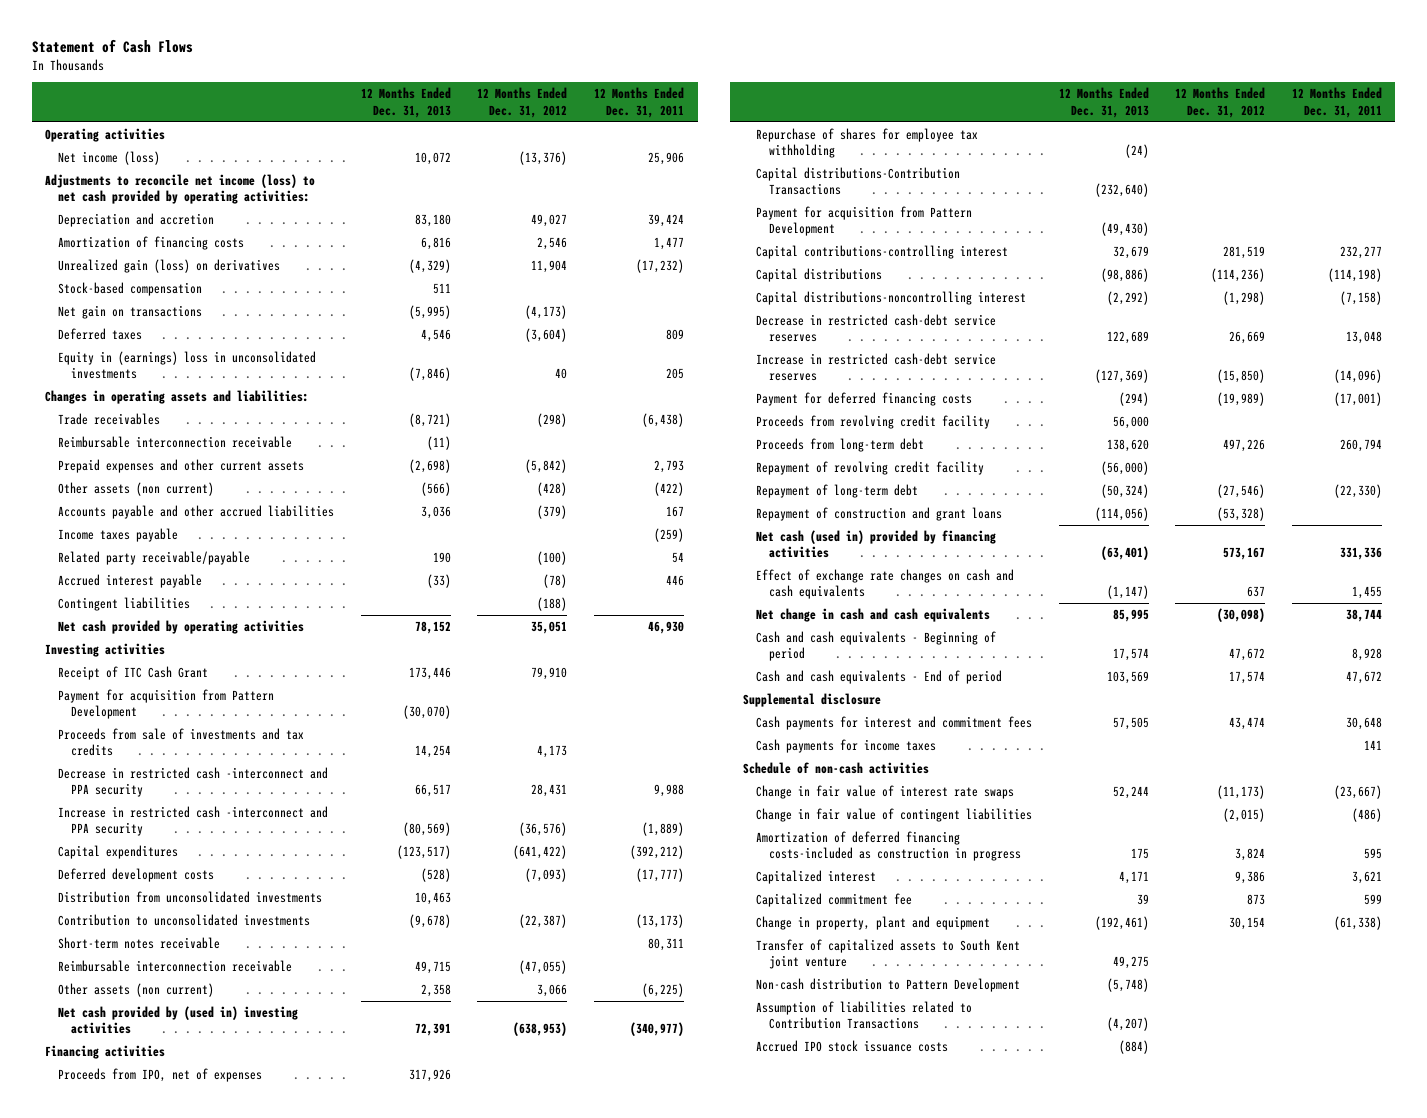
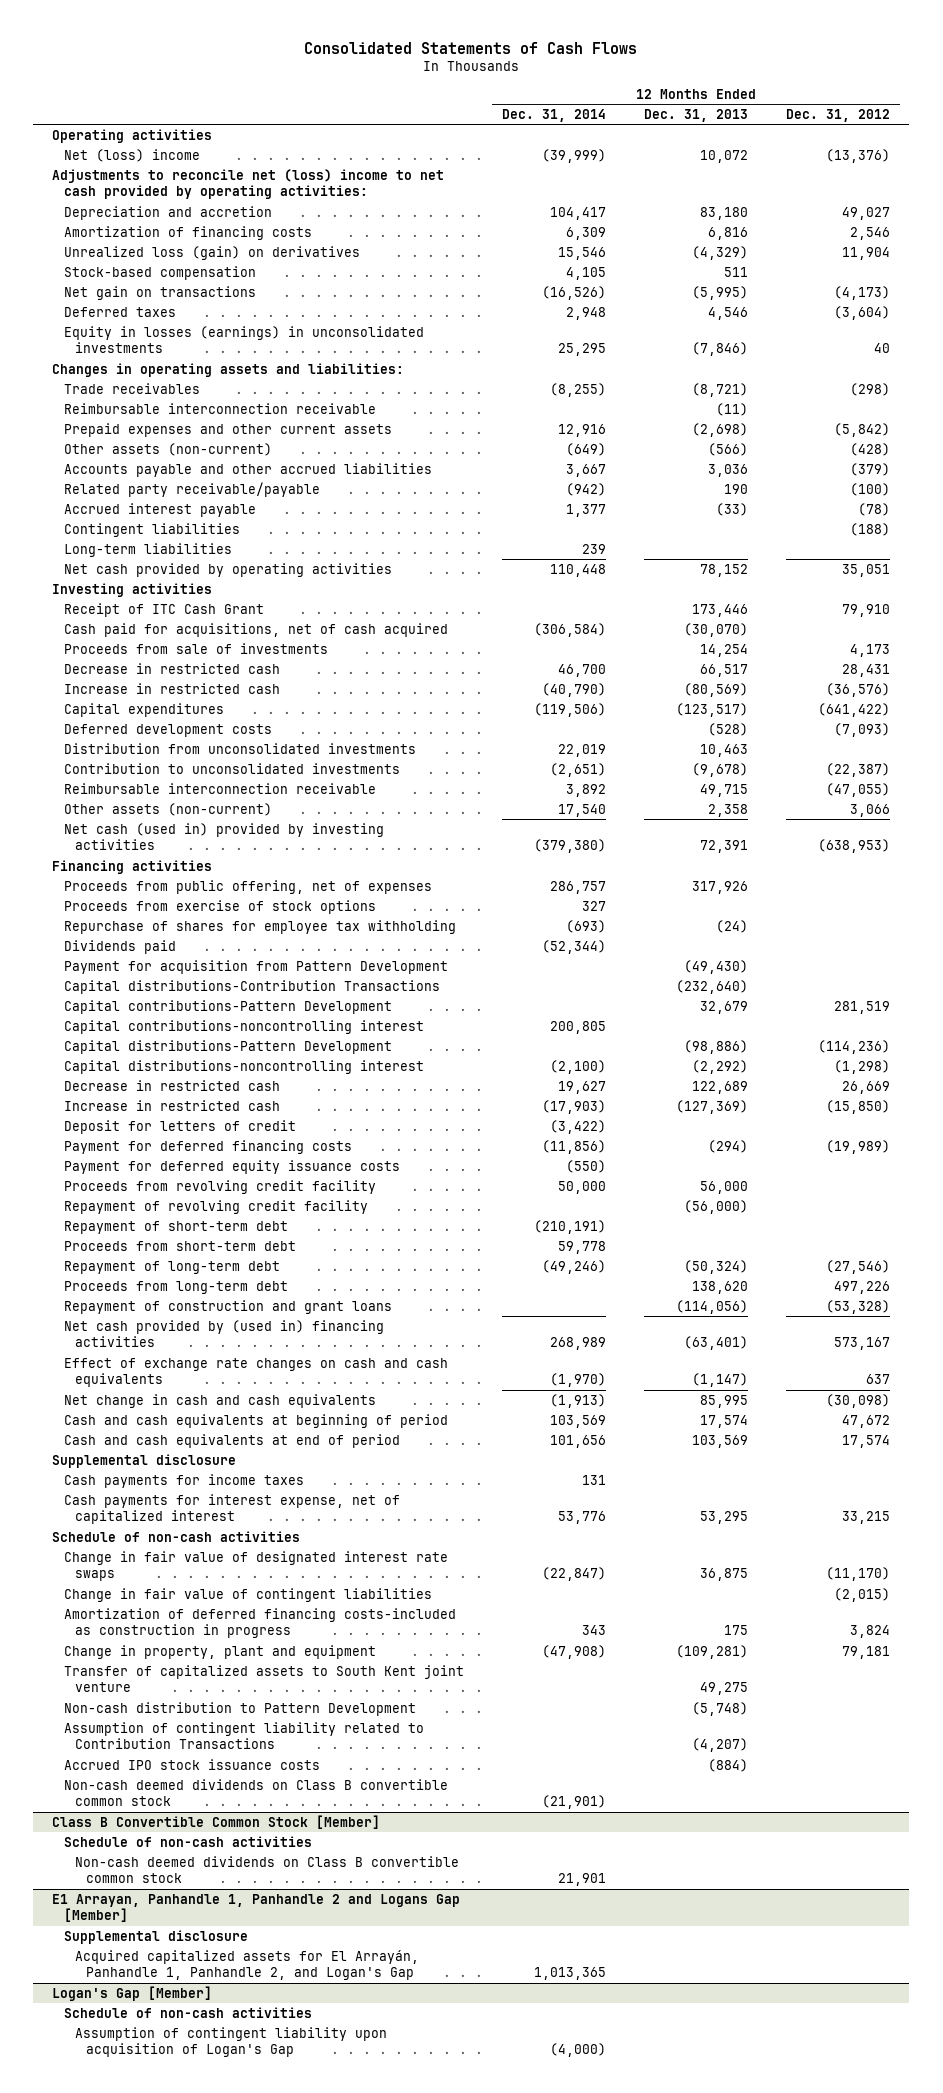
- Statement of Cash Flows
+ Consolidated Statements of Cash Flows
- | 12 Months Ended Dec. 31, 2013 | 12 Months Ended Dec. 31, 2012 | 12 Months Ended Dec. 31, 2011
+ | 12 Months Ended Dec. 31, 2014 | 12 Months Ended Dec. 31, 2013 | 12 Months Ended Dec. 31, 2012
- Net income (loss) | 10,072 | (13,376) | 25,906
- Adjustments to reconcile net income (loss) to net cash provided by operating activities:
+ Net (loss) income | (39,999) | 10,072 | (13,376)
+ Adjustments to reconcile net (loss) income to net cash provided by operating activities:
- Unrealized gain (loss) on derivatives | (4,329) | 11,904 | (17,232)
+ Unrealized loss (gain) on derivatives | 15,546 | (4,329) | 11,904
- Equity in (earnings) loss in unconsolidated investments | (7,846) | 40 | 205
+ Equity in losses (earnings) in unconsolidated investments | 25,295 | (7,846) | 40
- Other assets (non current) | (566) | (428) | (422)
+ Other assets (non-current) | (649) | (566) | (428)
- Income taxes payable | | | (259)
+ Long-term liabilities | 239 | |
- Payment for acquisition from Pattern Development | (30,070) | |
- Proceeds from sale of investments and tax credits | 14,254 | 4,173 |
- Decrease in restricted cash -interconnect and PPA security | 66,517 | 28,431 | 9,988
- Increase in restricted cash -interconnect and PPA security | (80,569) | (36,576) | (1,889)
+ Cash paid for acquisitions, net of cash acquired | (306,584) | (30,070) |
+ Proceeds from sale of investments | | 14,254 | 4,173
+ Decrease in restricted cash | 46,700 | 66,517 | 28,431
+ Increase in restricted cash | (40,790) | (80,569) | (36,576)
- Short-term notes receivable | | | 80,311
- Other assets (non current) | 2,358 | 3,066 | (6,225)
- Net cash provided by (used in) investing activities | 72,391 | (638,953) | (340,977)
+ Other assets (non-current) | 17,540 | 2,358 | 3,066
+ Net cash (used in) provided by investing activities | (379,380) | 72,391 | (638,953)
- Proceeds from IPO, net of expenses | 317,926 | |
+ Proceeds from public offering, net of expenses | 286,757 | 317,926 |
+ Proceeds from exercise of stock options | 327 | |
+ Dividends paid | (52,344) | |
- Capital contributions-controlling interest | 32,679 | 281,519 | 232,277
- Capital distributions | (98,886) | (114,236) | (114,198)
moved down: Capital distributions-Contribution Transactions | | (232,640) |
+ Capital contributions-Pattern Development | | 32,679 | 281,519
+ Capital contributions-noncontrolling interest | 200,805 | |
+ Capital distributions-Pattern Development | | (98,886) | (114,236)
- Decrease in restricted cash-debt service reserves | 122,689 | 26,669 | 13,048
- Increase in restricted cash-debt service reserves | (127,369) | (15,850) | (14,096)
+ Decrease in restricted cash | 19,627 | 122,689 | 26,669
+ Increase in restricted cash | (17,903) | (127,369) | (15,850)
+ Deposit for letters of credit | (3,422) | |
+ Payment for deferred equity issuance costs | (550) | |
+ Repayment of short-term debt | (210,191) | |
+ Proceeds from short-term debt | 59,778 | |
moved down: Proceeds from long-term debt | | 138,620 | 497,226
- Net cash (used in) provided by financing activities | (63,401) | 573,167 | 331,336
+ Net cash provided by (used in) financing activities | 268,989 | (63,401) | 573,167
- Cash and cash equivalents - Beginning of period | 17,574 | 47,672 | 8,928
- Cash and cash equivalents - End of period | 103,569 | 17,574 | 47,672
+ Cash and cash equivalents at beginning of period | 103,569 | 17,574 | 47,672
+ Cash and cash equivalents at end of period | 101,656 | 103,569 | 17,574
- Cash payments for interest and commitment fees | 57,505 | 43,474 | 30,648
+ Cash payments for interest expense, net of capitalized interest | 53,776 | 53,295 | 33,215
- Change in fair value of interest rate swaps | 52,244 | (11,173) | (23,667)
+ Change in fair value of designated interest rate swaps | (22,847) | 36,875 | (11,170)
- Capitalized interest | 4,171 | 9,386 | 3,621
- Capitalized commitment fee | 39 | 873 | 599
- Change in property, plant and equipment | (192,461) | 30,154 | (61,338)
+ Change in property, plant and equipment | (47,908) | (109,281) | 79,181
- Assumption of liabilities related to Contribution Transactions | (4,207) | |
+ Assumption of contingent liability related to Contribution Transactions | | (4,207) |
+ Non-cash deemed dividends on Class B convertible common stock | (21,901) | |
+ Class B Convertible Common Stock [Member]
+ Schedule of non-cash activities
+ Non-cash deemed dividends on Class B convertible common stock | 21,901 | |
+ E1 Arrayan, Panhandle 1, Panhandle 2 and Logans Gap [Member]
+ Supplemental disclosure
+ Acquired capitalized assets for El Arrayán, Panhandle 1, Panhandle 2, and Logan's Gap | 1,013,365 | |
+ Logan's Gap [Member]
+ Schedule of non-cash activities
+ Assumption of contingent liability upon acquisition of Logan's Gap | (4,000) | |

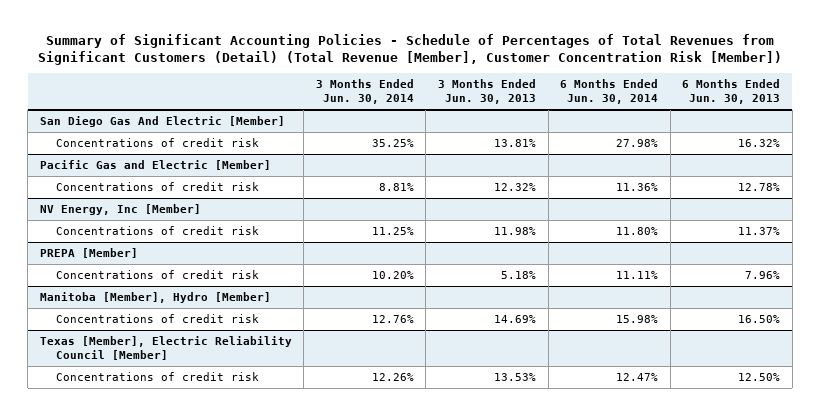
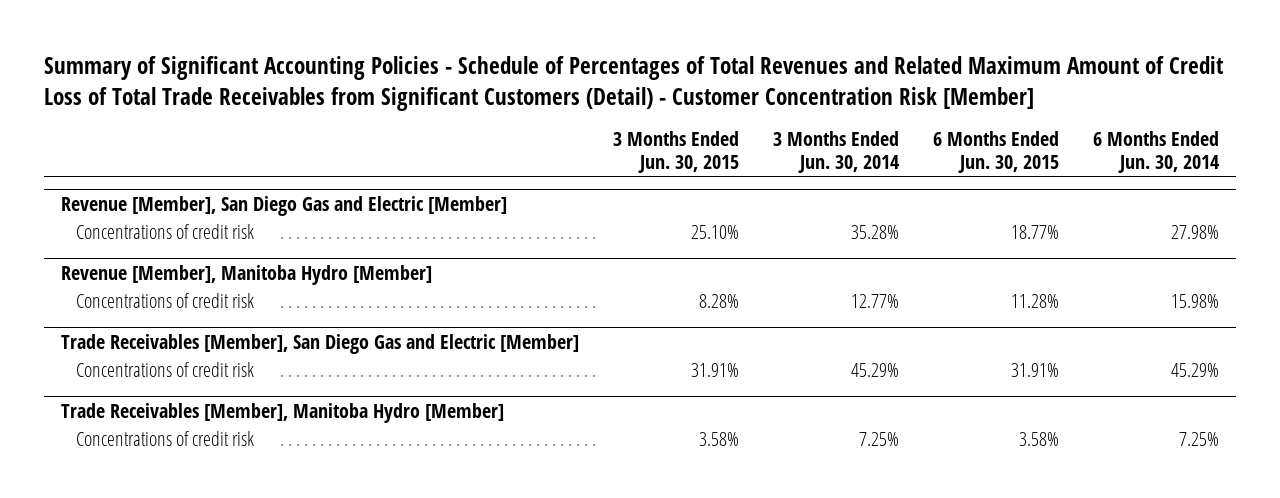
- Summary of Significant Accounting Policies - Schedule of Percentages of Total Revenues from Significant Customers (Detail) (Total Revenue [Member], Customer Concentration Risk [Member])
+ Summary of Significant Accounting Policies - Schedule of Percentages of Total Revenues and Related Maximum Amount of Credit Loss of Total Trade Receivables from Significant Customers (Detail) - Customer Concentration Risk [Member]
- | 3 Months Ended Jun. 30, 2014 | 3 Months Ended Jun. 30, 2013 | 6 Months Ended Jun. 30, 2014 | 6 Months Ended Jun. 30, 2013
+ | 3 Months Ended Jun. 30, 2015 | 3 Months Ended Jun. 30, 2014 | 6 Months Ended Jun. 30, 2015 | 6 Months Ended Jun. 30, 2014
- San Diego Gas And Electric [Member]
- Concentrations of credit risk | 35.25% | 13.81% | 27.98% | 16.32%
- Pacific Gas and Electric [Member]
- Concentrations of credit risk | 8.81% | 12.32% | 11.36% | 12.78%
- NV Energy, Inc [Member]
- Concentrations of credit risk | 11.25% | 11.98% | 11.80% | 11.37%
- PREPA [Member]
- Concentrations of credit risk | 10.20% | 5.18% | 11.11% | 7.96%
- Manitoba [Member], Hydro [Member]
- Concentrations of credit risk | 12.76% | 14.69% | 15.98% | 16.50%
- Texas [Member], Electric Reliability Council [Member]
- Concentrations of credit risk | 12.26% | 13.53% | 12.47% | 12.50%
+ Revenue [Member], San Diego Gas and Electric [Member]
+ Concentrations of credit risk | 25.10% | 35.28% | 18.77% | 27.98%
+ Revenue [Member], Manitoba Hydro [Member]
+ Concentrations of credit risk | 8.28% | 12.77% | 11.28% | 15.98%
+ Trade Receivables [Member], San Diego Gas and Electric [Member]
+ Concentrations of credit risk | 31.91% | 45.29% | 31.91% | 45.29%
+ Trade Receivables [Member], Manitoba Hydro [Member]
+ Concentrations of credit risk | 3.58% | 7.25% | 3.58% | 7.25%

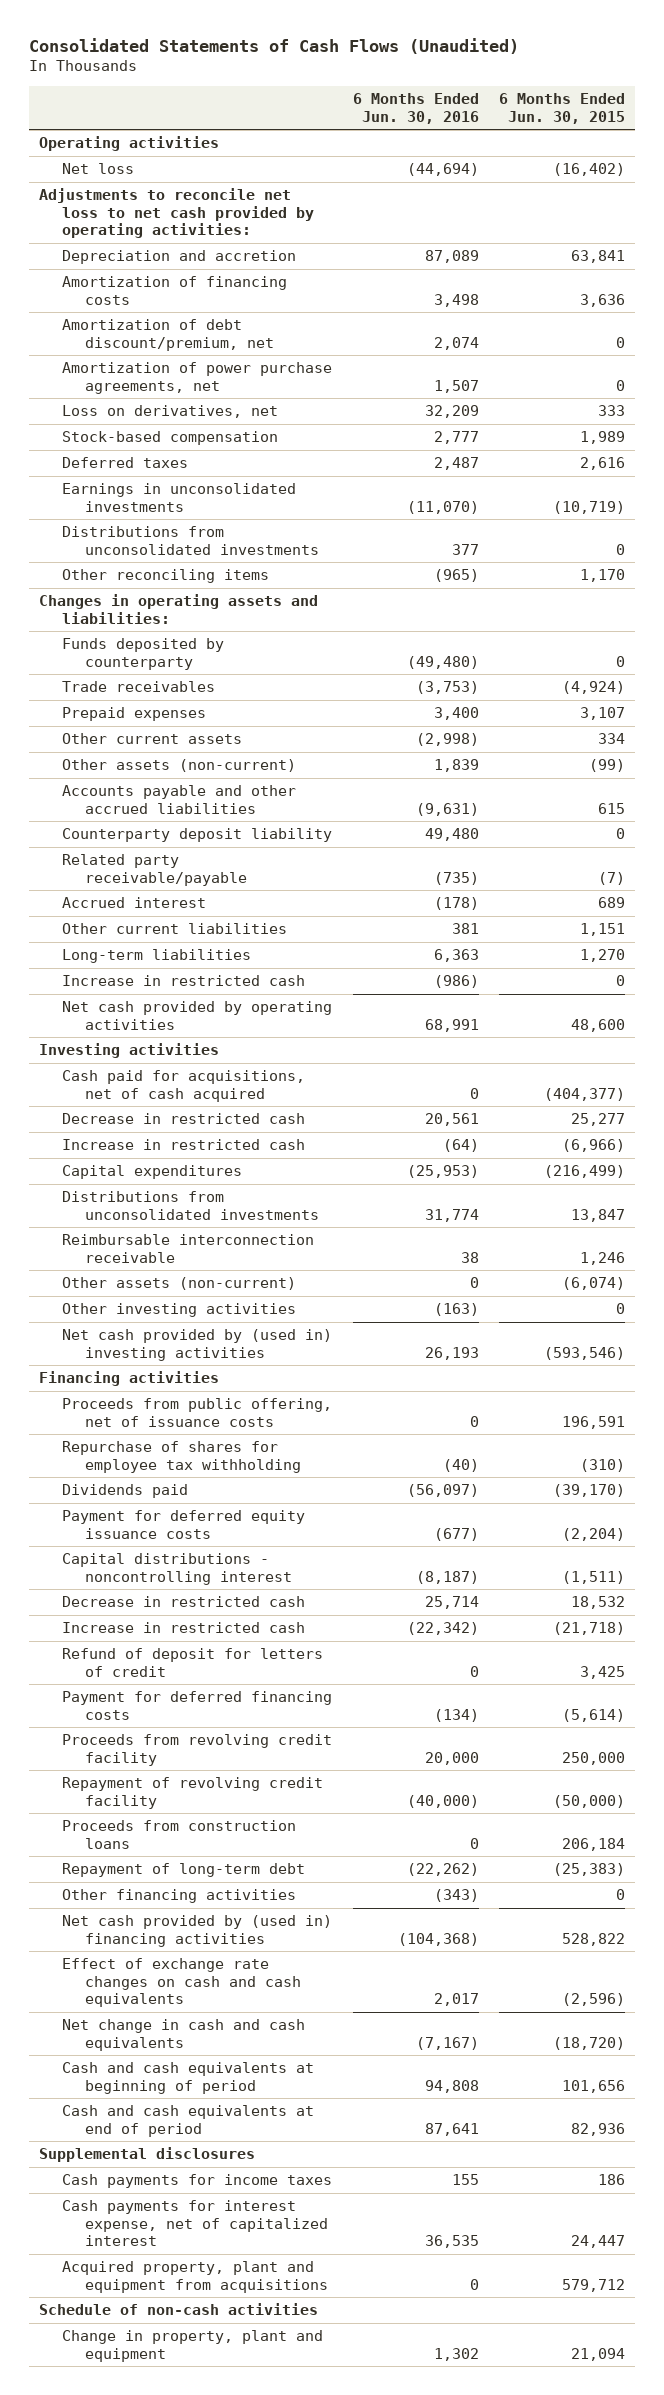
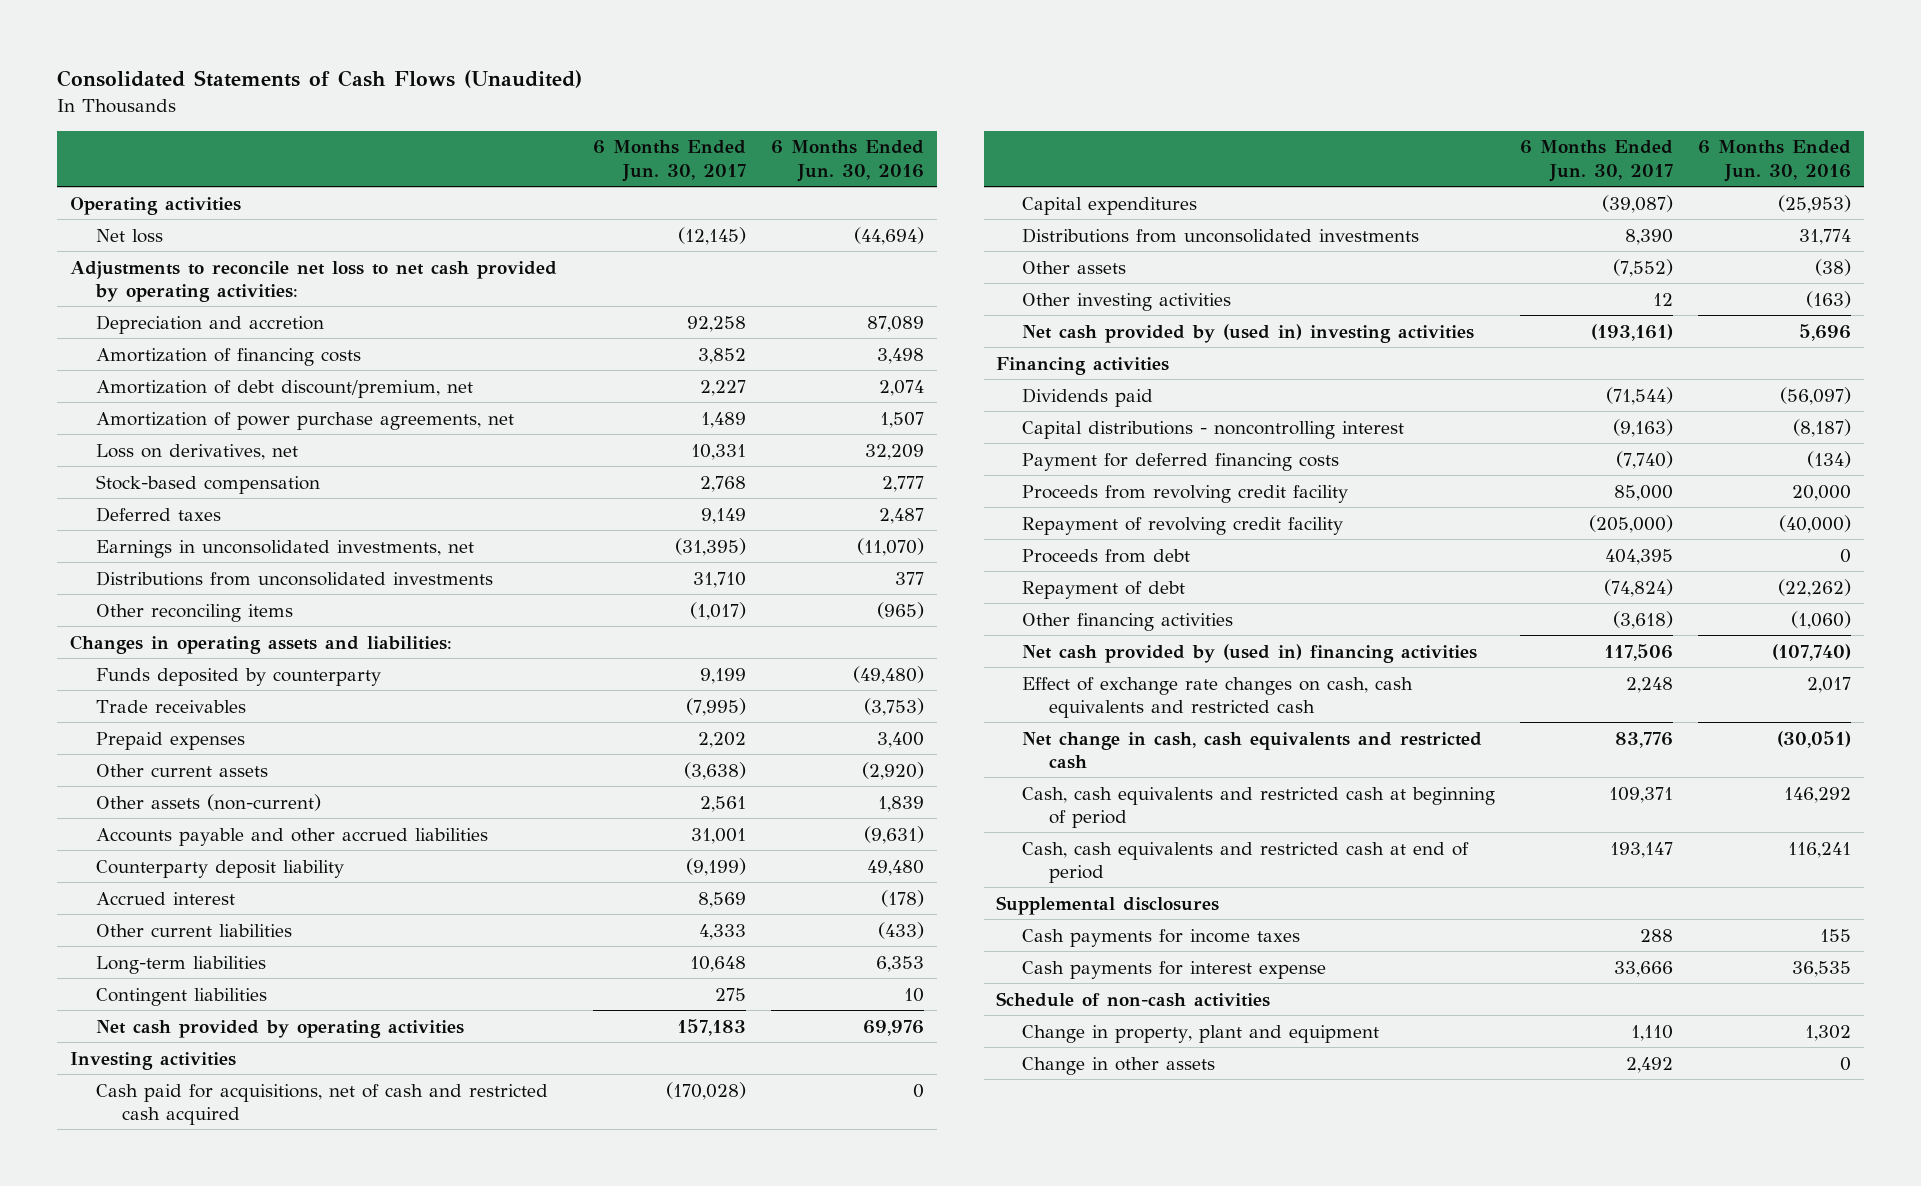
- | 6 Months Ended Jun. 30, 2016 | 6 Months Ended Jun. 30, 2015
+ | 6 Months Ended Jun. 30, 2017 | 6 Months Ended Jun. 30, 2016
- Earnings in unconsolidated investments | (11,070) | (10,719)
+ Earnings in unconsolidated investments, net | (31,395) | (11,070)
- Other current assets | (2,998) | 334
+ Other current assets | (3,638) | (2,920)
- Related party receivable/payable | (735) | (7)
- Other current liabilities | 381 | 1,151
- Long-term liabilities | 6,363 | 1,270
- Increase in restricted cash | (986) | 0
- Net cash provided by operating activities | 68,991 | 48,600
+ Other current liabilities | 4,333 | (433)
+ Long-term liabilities | 10,648 | 6,353
+ Contingent liabilities | 275 | 10
+ Net cash provided by operating activities | 157,183 | 69,976
- Cash paid for acquisitions, net of cash acquired | 0 | (404,377)
- Decrease in restricted cash | 20,561 | 25,277
- Increase in restricted cash | (64) | (6,966)
+ Cash paid for acquisitions, net of cash and restricted cash acquired | (170,028) | 0
- Reimbursable interconnection receivable | 38 | 1,246
- Other assets (non-current) | 0 | (6,074)
+ Other assets | (7,552) | (38)
- Net cash provided by (used in) investing activities | 26,193 | (593,546)
+ Net cash provided by (used in) investing activities | (193,161) | 5,696
- Proceeds from public offering, net of issuance costs | 0 | 196,591
- Repurchase of shares for employee tax withholding | (40) | (310)
- Payment for deferred equity issuance costs | (677) | (2,204)
- Decrease in restricted cash | 25,714 | 18,532
- Increase in restricted cash | (22,342) | (21,718)
- Refund of deposit for letters of credit | 0 | 3,425
- Proceeds from construction loans | 0 | 206,184
- Repayment of long-term debt | (22,262) | (25,383)
- Other financing activities | (343) | 0
- Net cash provided by (used in) financing activities | (104,368) | 528,822
- Effect of exchange rate changes on cash and cash equivalents | 2,017 | (2,596)
- Net change in cash and cash equivalents | (7,167) | (18,720)
- Cash and cash equivalents at beginning of period | 94,808 | 101,656
- Cash and cash equivalents at end of period | 87,641 | 82,936
+ Proceeds from debt | 404,395 | 0
+ Repayment of debt | (74,824) | (22,262)
+ Other financing activities | (3,618) | (1,060)
+ Net cash provided by (used in) financing activities | 117,506 | (107,740)
+ Effect of exchange rate changes on cash, cash equivalents and restricted cash | 2,248 | 2,017
+ Net change in cash, cash equivalents and restricted cash | 83,776 | (30,051)
+ Cash, cash equivalents and restricted cash at beginning of period | 109,371 | 146,292
+ Cash, cash equivalents and restricted cash at end of period | 193,147 | 116,241
- Cash payments for interest expense, net of capitalized interest | 36,535 | 24,447
- Acquired property, plant and equipment from acquisitions | 0 | 579,712
+ Cash payments for interest expense | 33,666 | 36,535
+ Change in other assets | 2,492 | 0

